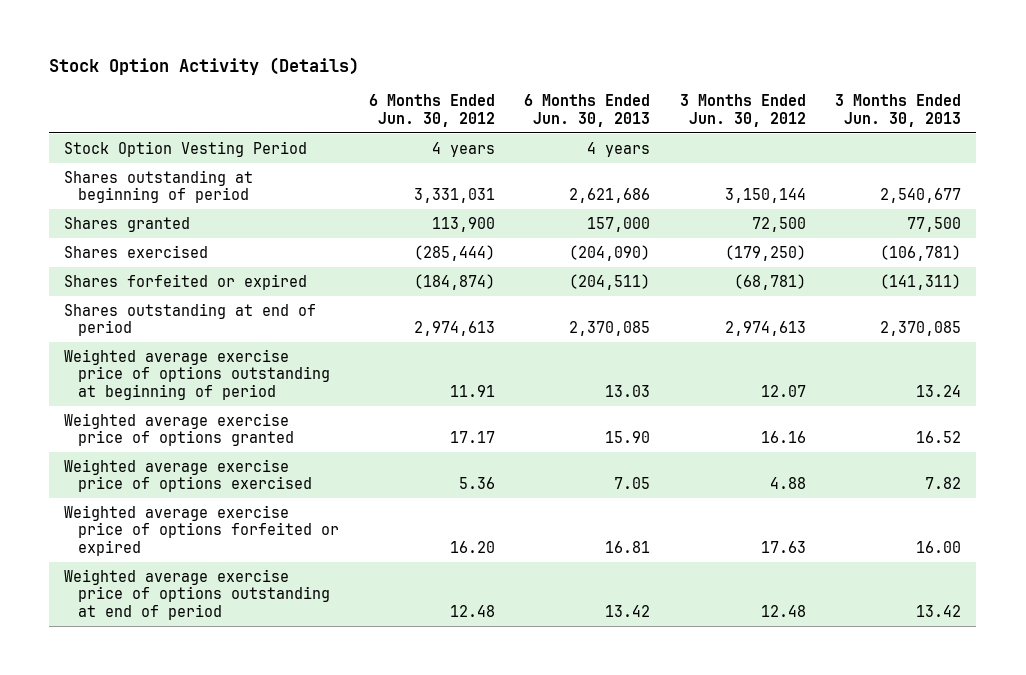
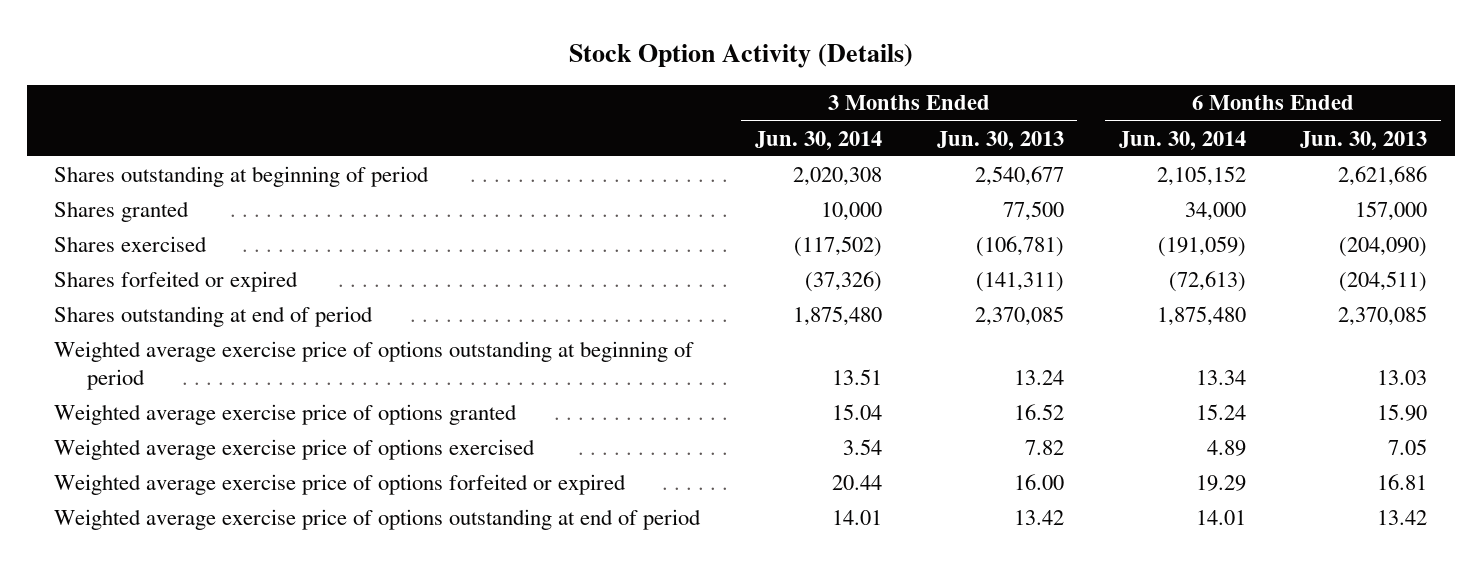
- | 6 Months Ended Jun. 30, 2012 | 6 Months Ended Jun. 30, 2013 | 3 Months Ended Jun. 30, 2012 | 3 Months Ended Jun. 30, 2013
+ | 3 Months Ended Jun. 30, 2014 | 3 Months Ended Jun. 30, 2013 | 6 Months Ended Jun. 30, 2014 | 6 Months Ended Jun. 30, 2013
- Stock Option Vesting Period | 4 years | 4 years | |

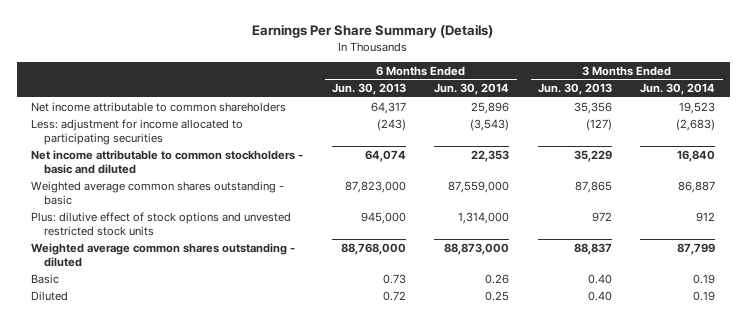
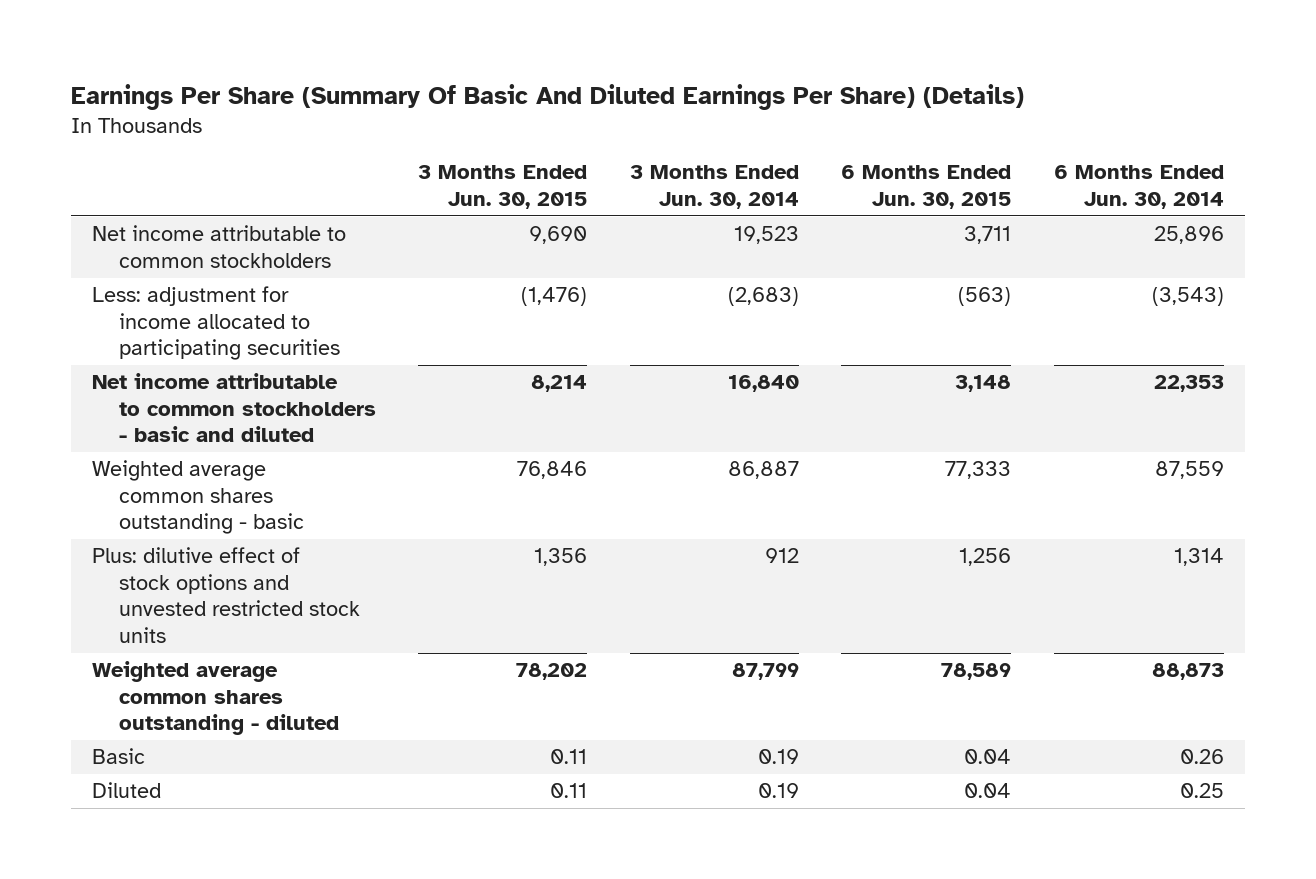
- Earnings Per Share Summary (Details)
+ Earnings Per Share (Summary Of Basic And Diluted Earnings Per Share) (Details)
- | 6 Months Ended Jun. 30, 2013 | 6 Months Ended Jun. 30, 2014 | 3 Months Ended Jun. 30, 2013 | 3 Months Ended Jun. 30, 2014
+ | 3 Months Ended Jun. 30, 2015 | 3 Months Ended Jun. 30, 2014 | 6 Months Ended Jun. 30, 2015 | 6 Months Ended Jun. 30, 2014
- Net income attributable to common shareholders | 64,317 | 25,896 | 35,356 | 19,523
+ Net income attributable to common stockholders | 9,690 | 19,523 | 3,711 | 25,896
- Weighted average common shares outstanding - basic | 87,823,000 | 87,559,000 | 87,865 | 86,887
- Plus: dilutive effect of stock options and unvested restricted stock units | 945,000 | 1,314,000 | 972 | 912
- Weighted average common shares outstanding - diluted | 88,768,000 | 88,873,000 | 88,837 | 87,799
+ Weighted average common shares outstanding - basic | 76,846 | 86,887 | 77,333 | 87,559
+ Plus: dilutive effect of stock options and unvested restricted stock units | 1,356 | 912 | 1,256 | 1,314
+ Weighted average common shares outstanding - diluted | 78,202 | 87,799 | 78,589 | 88,873

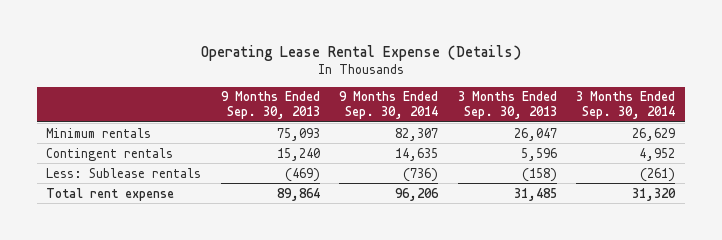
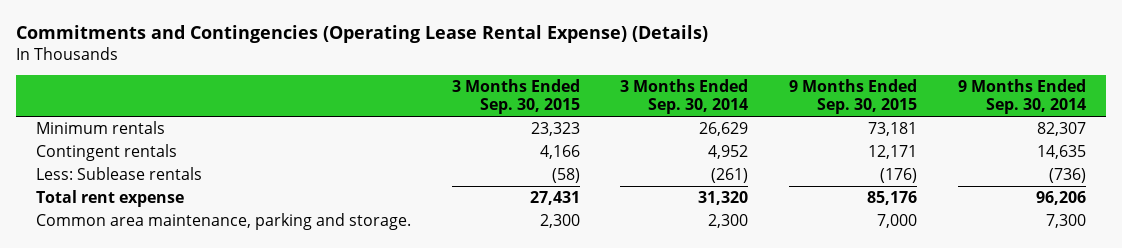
- Operating Lease Rental Expense (Details)
+ Commitments and Contingencies (Operating Lease Rental Expense) (Details)
- | 9 Months Ended Sep. 30, 2013 | 9 Months Ended Sep. 30, 2014 | 3 Months Ended Sep. 30, 2013 | 3 Months Ended Sep. 30, 2014
+ | 3 Months Ended Sep. 30, 2015 | 3 Months Ended Sep. 30, 2014 | 9 Months Ended Sep. 30, 2015 | 9 Months Ended Sep. 30, 2014
+ Common area maintenance, parking and storage. | 2,300 | 2,300 | 7,000 | 7,300

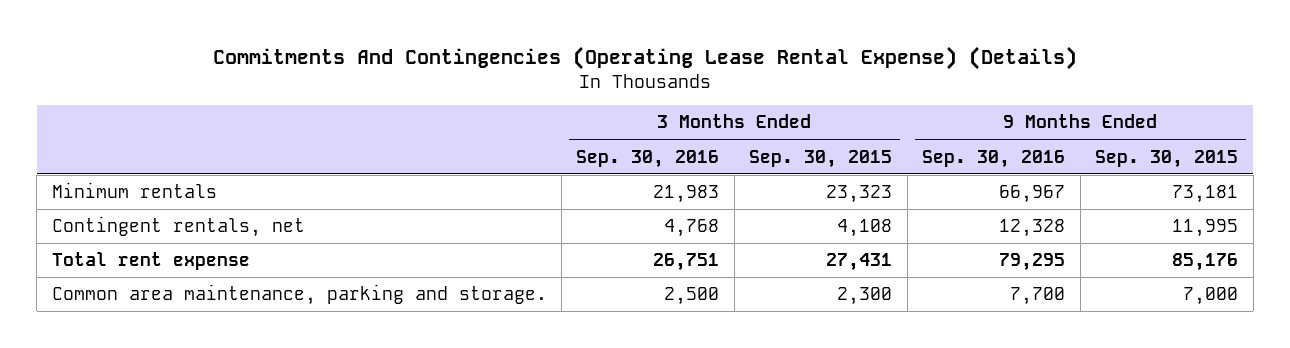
- Commitments and Contingencies (Operating Lease Rental Expense) (Details)
+ Commitments And Contingencies (Operating Lease Rental Expense) (Details)
- | 3 Months Ended Sep. 30, 2015 | 3 Months Ended Sep. 30, 2014 | 9 Months Ended Sep. 30, 2015 | 9 Months Ended Sep. 30, 2014
+ | 3 Months Ended Sep. 30, 2016 | 3 Months Ended Sep. 30, 2015 | 9 Months Ended Sep. 30, 2016 | 9 Months Ended Sep. 30, 2015
- Contingent rentals | 4,166 | 4,952 | 12,171 | 14,635
- Less: Sublease rentals | (58) | (261) | (176) | (736)
+ Contingent rentals, net | 4,768 | 4,108 | 12,328 | 11,995

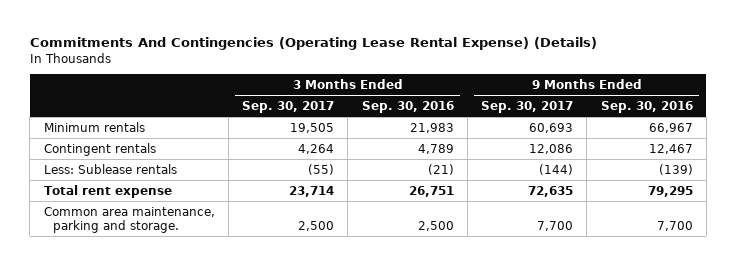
- | 3 Months Ended Sep. 30, 2016 | 3 Months Ended Sep. 30, 2015 | 9 Months Ended Sep. 30, 2016 | 9 Months Ended Sep. 30, 2015
+ | 3 Months Ended Sep. 30, 2017 | 3 Months Ended Sep. 30, 2016 | 9 Months Ended Sep. 30, 2017 | 9 Months Ended Sep. 30, 2016
- Contingent rentals, net | 4,768 | 4,108 | 12,328 | 11,995
+ Contingent rentals | 4,264 | 4,789 | 12,086 | 12,467
+ Less: Sublease rentals | (55) | (21) | (144) | (139)

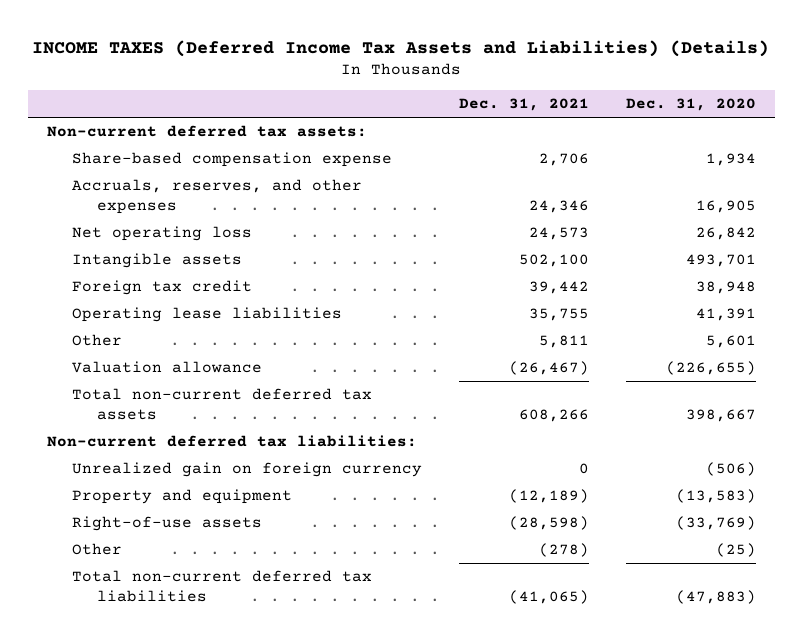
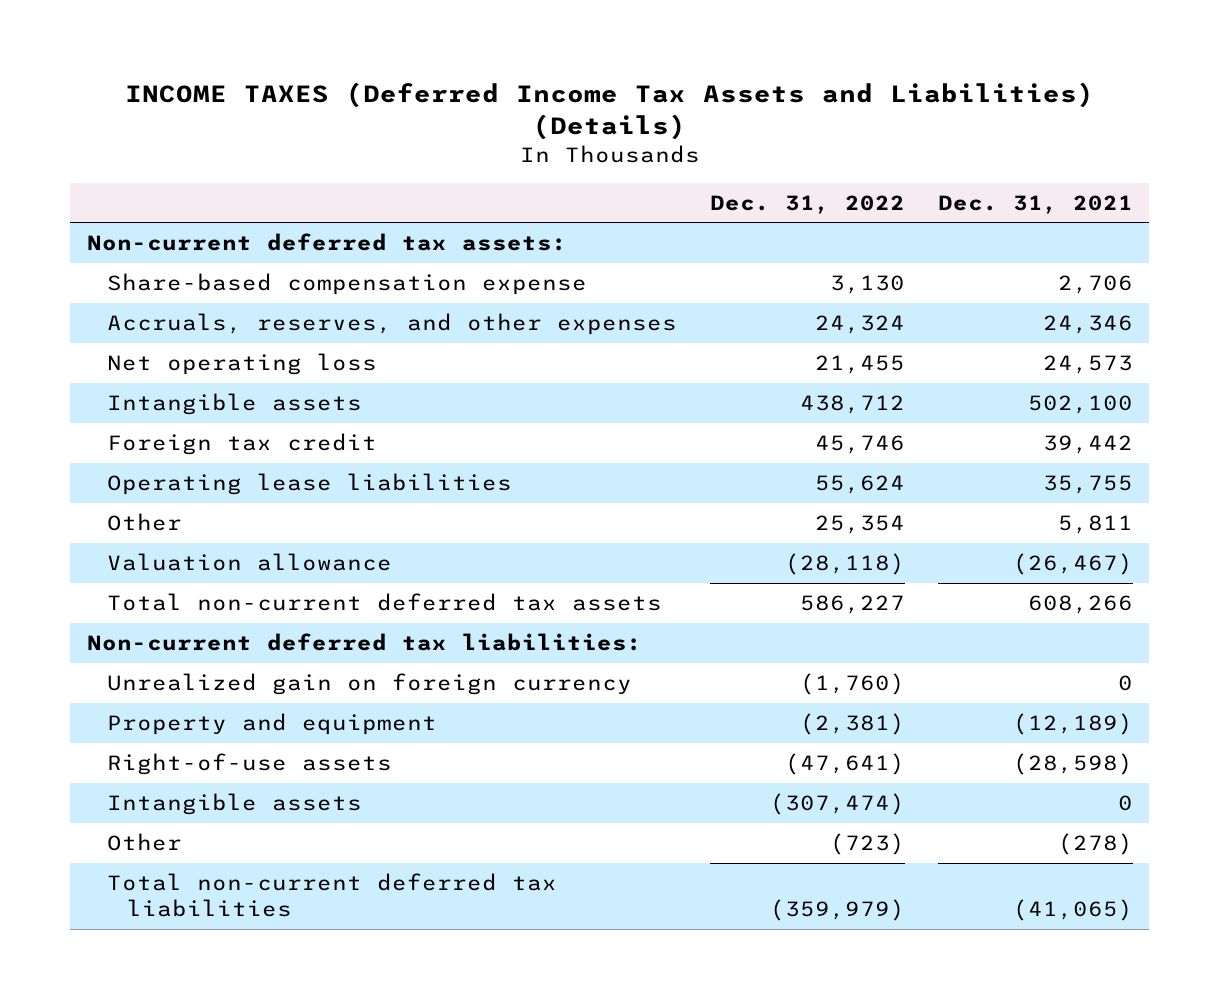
- | Dec. 31, 2021 | Dec. 31, 2020
+ | Dec. 31, 2022 | Dec. 31, 2021
+ Intangible assets | (307,474) | 0

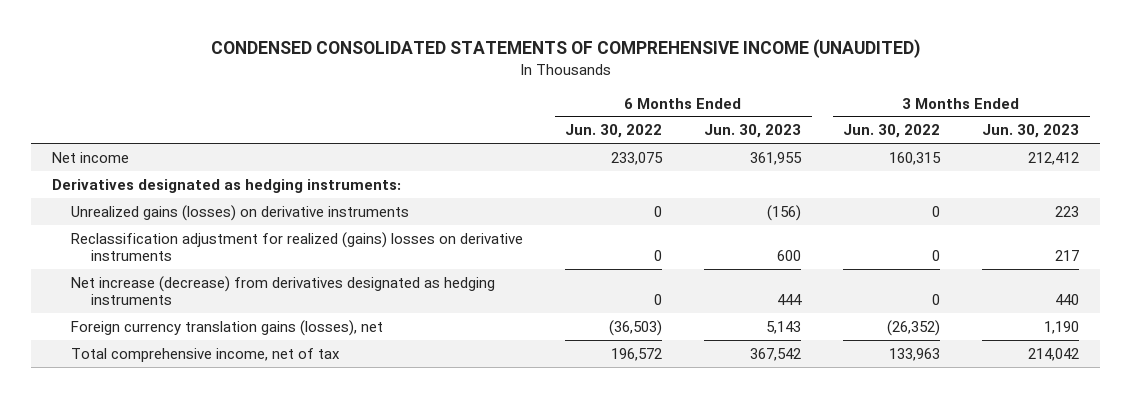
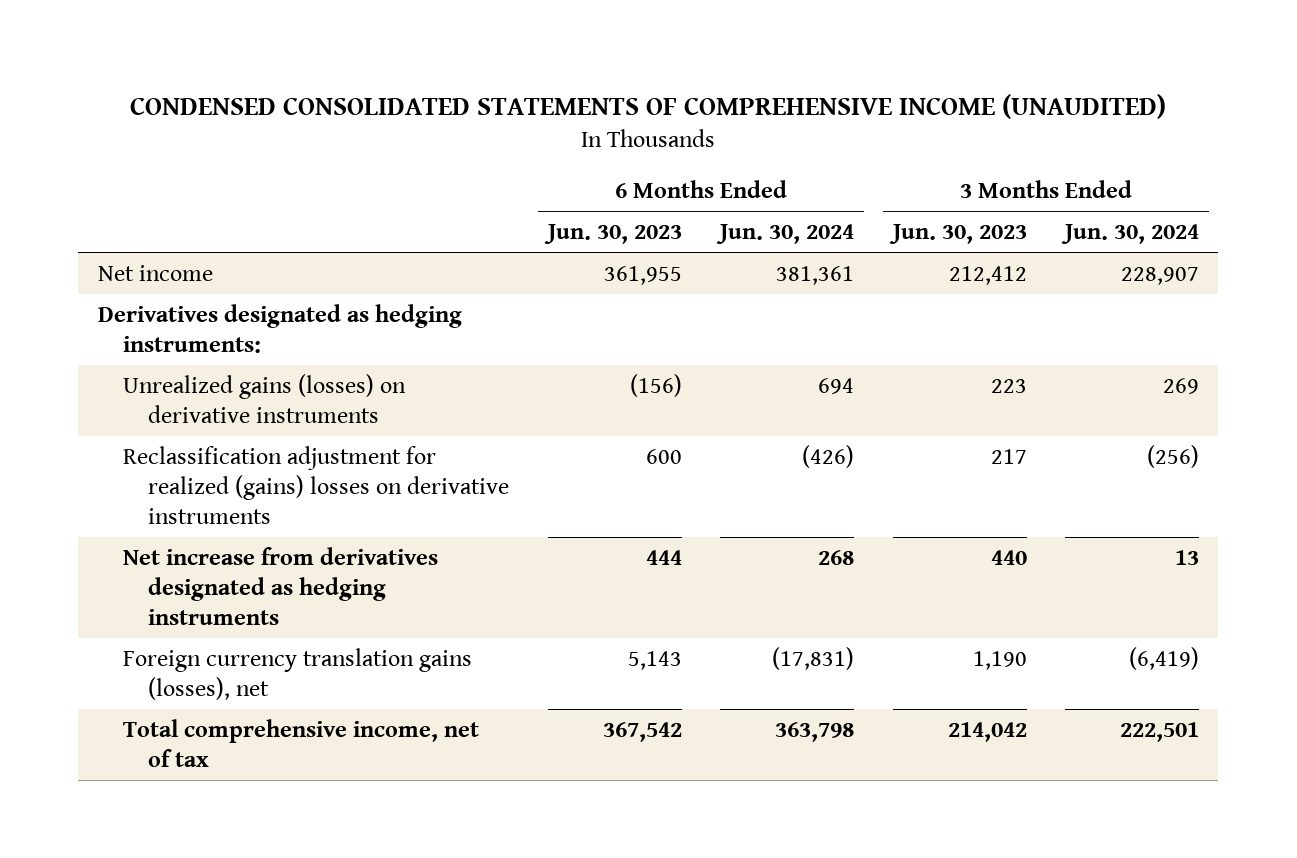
- | 6 Months Ended Jun. 30, 2022 | 6 Months Ended Jun. 30, 2023 | 3 Months Ended Jun. 30, 2022 | 3 Months Ended Jun. 30, 2023
+ | 6 Months Ended Jun. 30, 2023 | 6 Months Ended Jun. 30, 2024 | 3 Months Ended Jun. 30, 2023 | 3 Months Ended Jun. 30, 2024
- Net increase (decrease) from derivatives designated as hedging instruments | 0 | 444 | 0 | 440
+ Net increase from derivatives designated as hedging instruments | 444 | 268 | 440 | 13

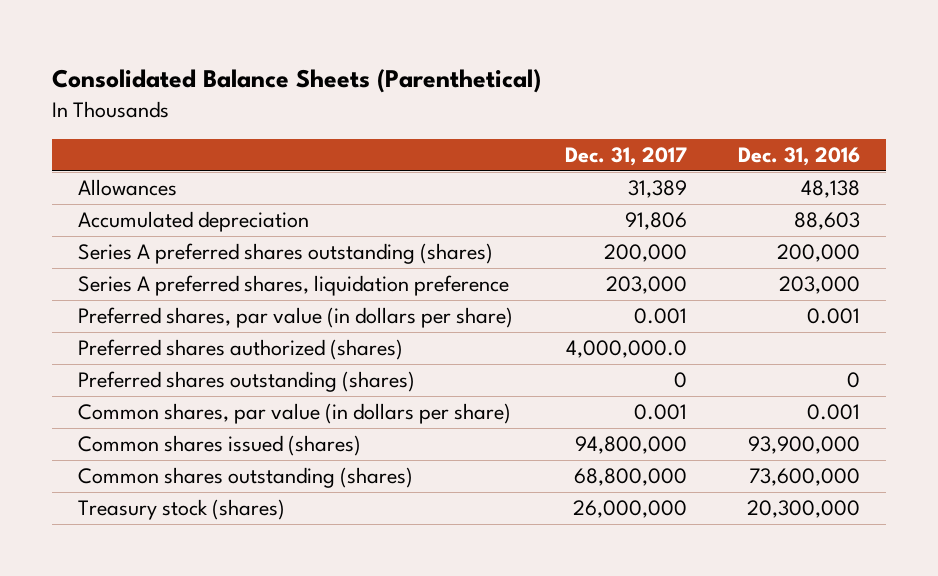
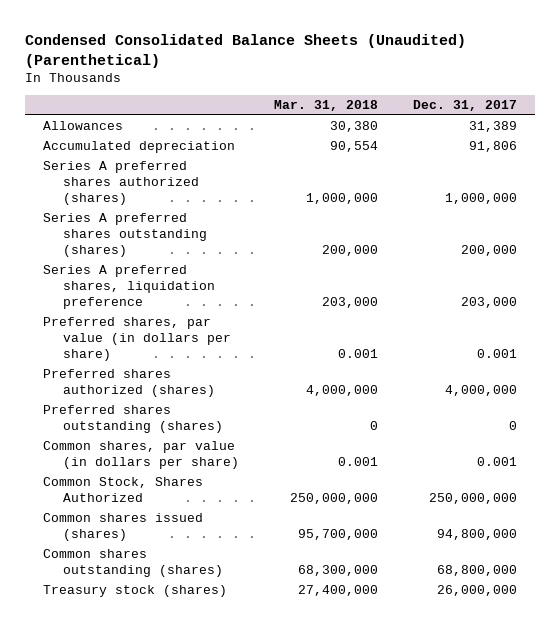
- Consolidated Balance Sheets (Parenthetical)
+ Condensed Consolidated Balance Sheets (Unaudited) (Parenthetical)
- | Dec. 31, 2017 | Dec. 31, 2016
+ | Mar. 31, 2018 | Dec. 31, 2017
+ Series A preferred shares authorized (shares) | 1,000,000 | 1,000,000
- Preferred shares authorized (shares) | 4,000,000.0 |
+ Preferred shares authorized (shares) | 4,000,000 | 4,000,000
+ Common Stock, Shares Authorized | 250,000,000 | 250,000,000

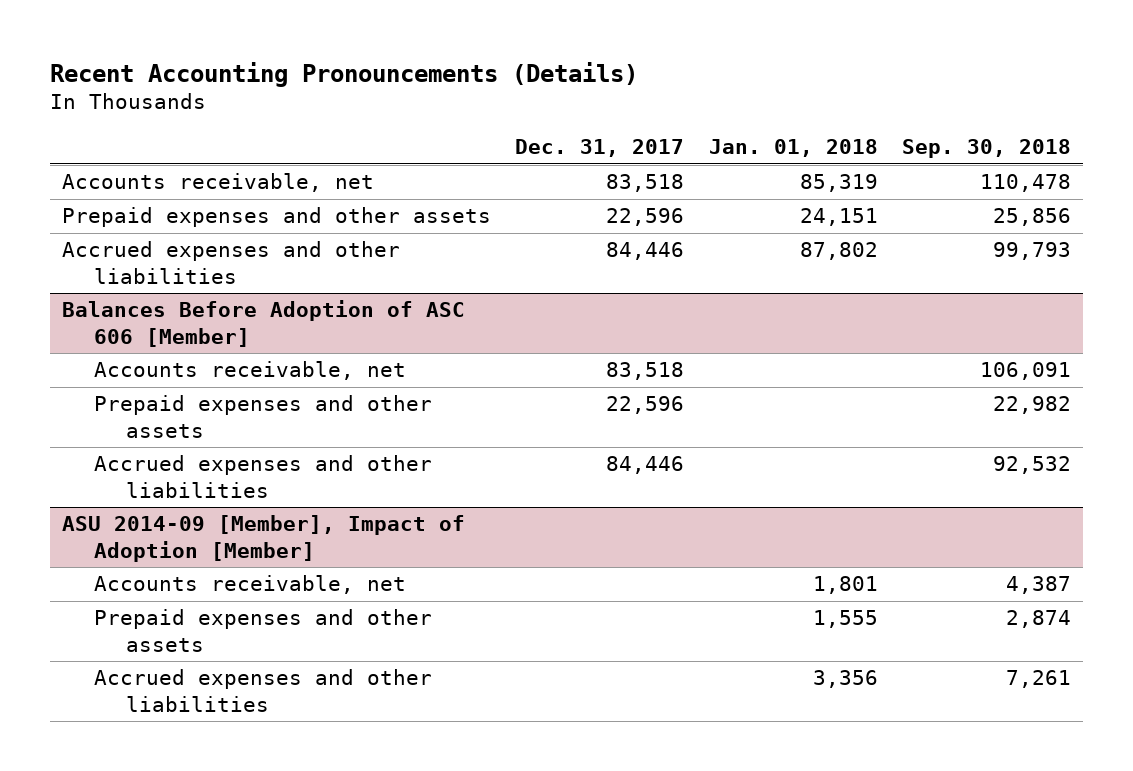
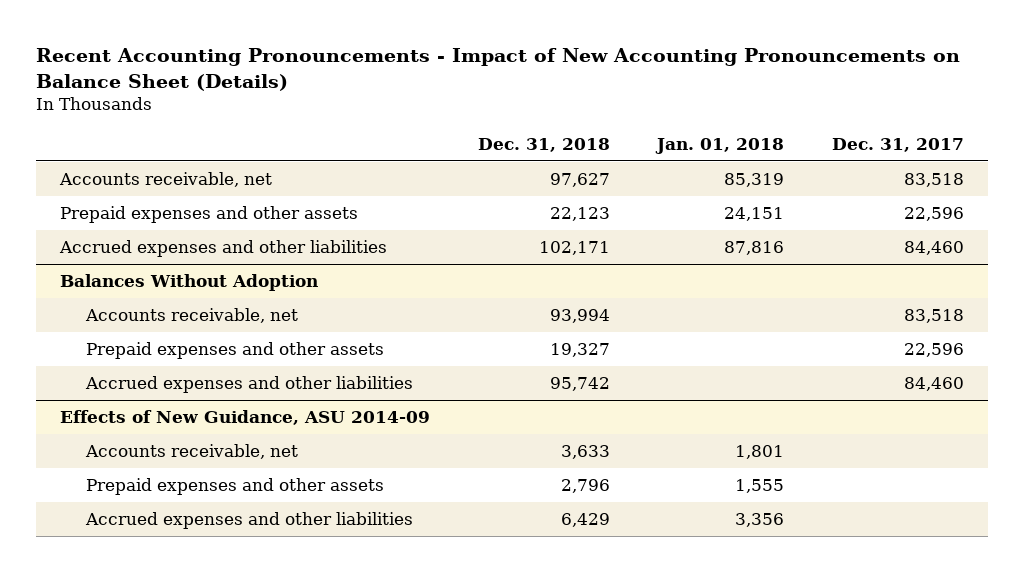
- Recent Accounting Pronouncements (Details)
+ Recent Accounting Pronouncements - Impact of New Accounting Pronouncements on Balance Sheet (Details)
- | Dec. 31, 2017 | Jan. 01, 2018 | Sep. 30, 2018
+ | Dec. 31, 2018 | Jan. 01, 2018 | Dec. 31, 2017
- Accrued expenses and other liabilities | 84,446 | 87,802 | 99,793
- Balances Before Adoption of ASC 606 [Member]
+ Accrued expenses and other liabilities | 102,171 | 87,816 | 84,460
+ Balances Without Adoption
- Accrued expenses and other liabilities | 84,446 | | 92,532
- ASU 2014-09 [Member], Impact of Adoption [Member]
+ Accrued expenses and other liabilities | 95,742 | | 84,460
+ Effects of New Guidance, ASU 2014-09

